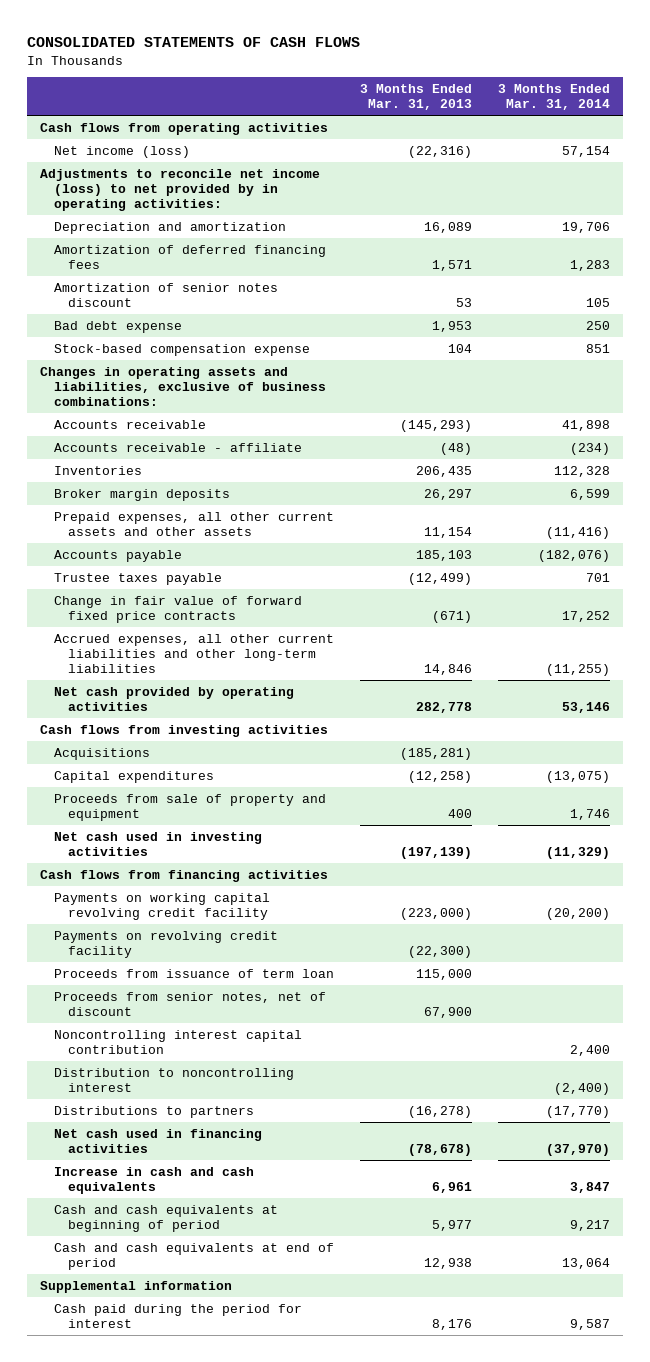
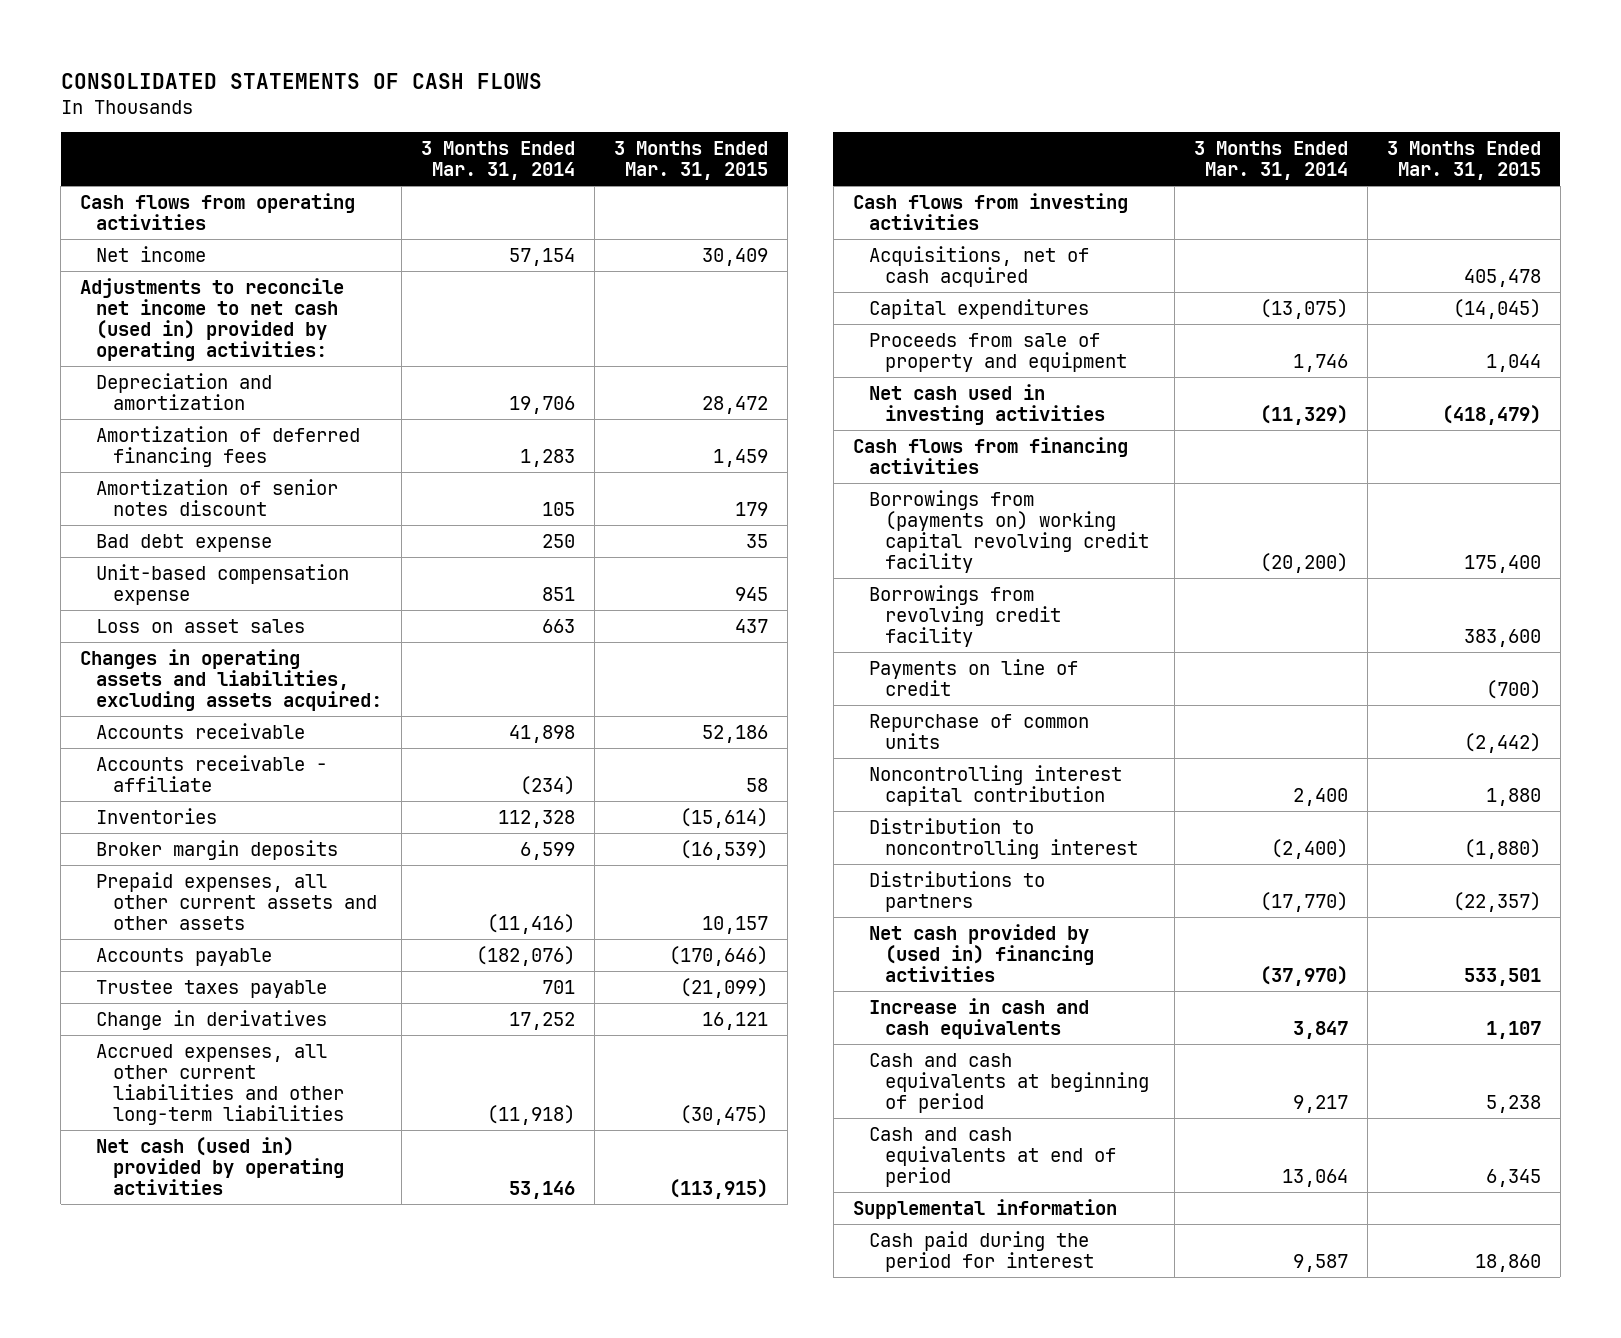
- | 3 Months Ended Mar. 31, 2013 | 3 Months Ended Mar. 31, 2014
+ | 3 Months Ended Mar. 31, 2014 | 3 Months Ended Mar. 31, 2015
- Net income (loss) | (22,316) | 57,154
- Adjustments to reconcile net income (loss) to net provided by in operating activities:
+ Net income | 57,154 | 30,409
+ Adjustments to reconcile net income to net cash (used in) provided by operating activities:
- Stock-based compensation expense | 104 | 851
- Changes in operating assets and liabilities, exclusive of business combinations:
+ Unit-based compensation expense | 851 | 945
+ Loss on asset sales | 663 | 437
+ Changes in operating assets and liabilities, excluding assets acquired:
- Change in fair value of forward fixed price contracts | (671) | 17,252
- Accrued expenses, all other current liabilities and other long-term liabilities | 14,846 | (11,255)
- Net cash provided by operating activities | 282,778 | 53,146
+ Change in derivatives | 17,252 | 16,121
+ Accrued expenses, all other current liabilities and other long-term liabilities | (11,918) | (30,475)
+ Net cash (used in) provided by operating activities | 53,146 | (113,915)
- Acquisitions | (185,281) |
+ Acquisitions, net of cash acquired | | 405,478
- Payments on working capital revolving credit facility | (223,000) | (20,200)
- Payments on revolving credit facility | (22,300) |
- Proceeds from issuance of term loan | 115,000 |
- Proceeds from senior notes, net of discount | 67,900 |
+ Borrowings from (payments on) working capital revolving credit facility | (20,200) | 175,400
+ Borrowings from revolving credit facility | | 383,600
+ Payments on line of credit | | (700)
+ Repurchase of common units | | (2,442)
- Net cash used in financing activities | (78,678) | (37,970)
+ Net cash provided by (used in) financing activities | (37,970) | 533,501

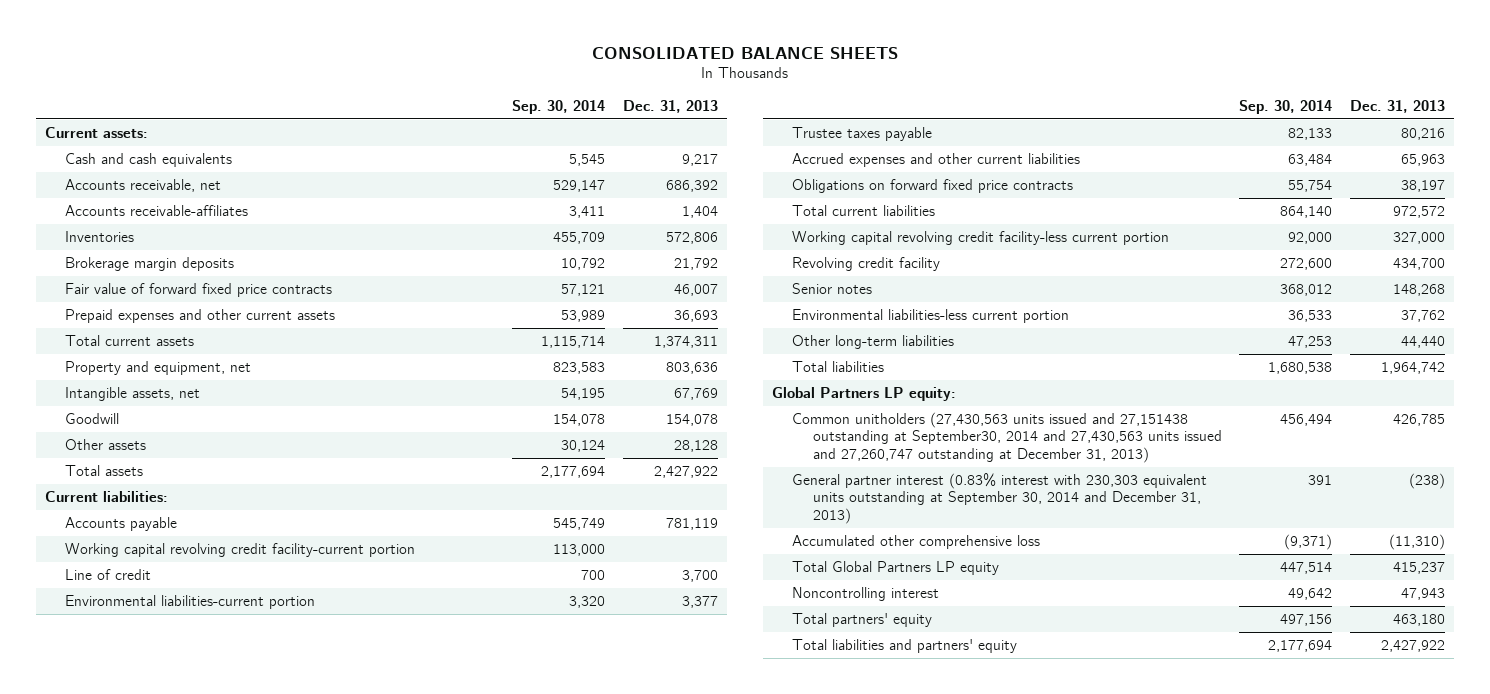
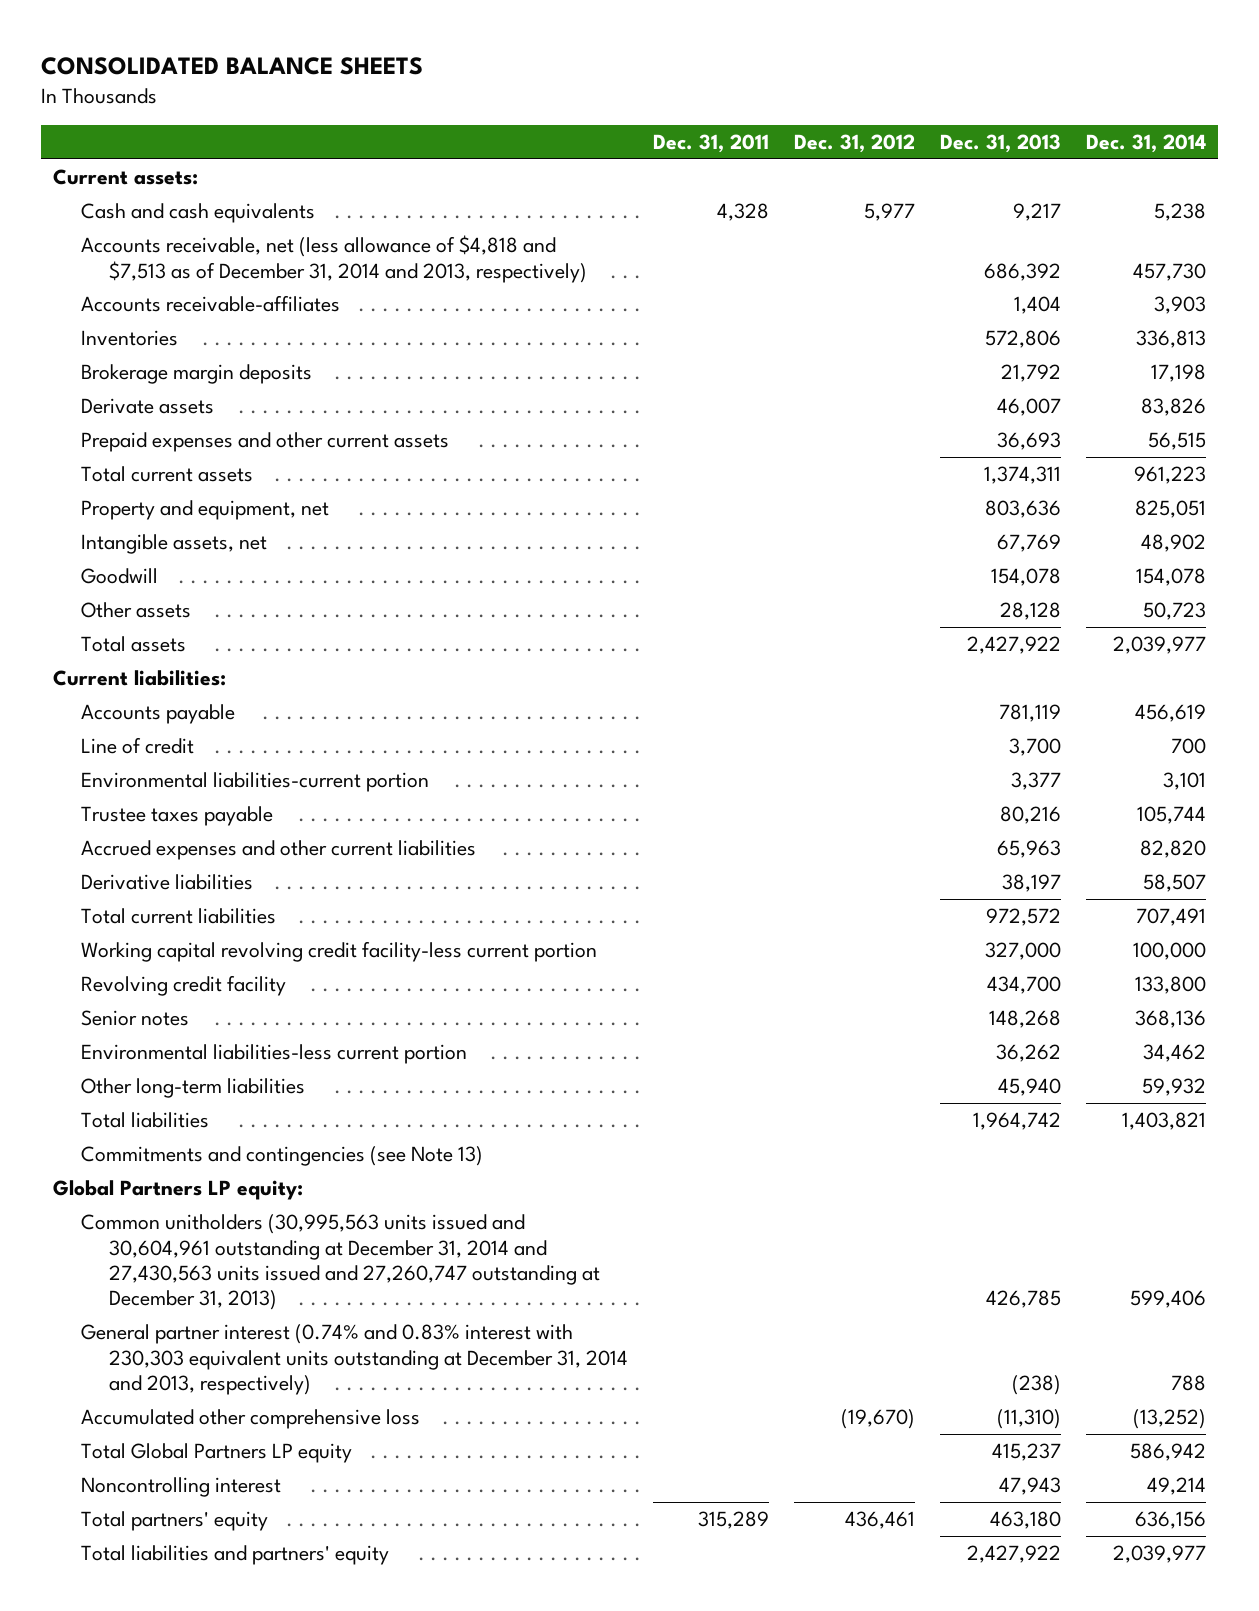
- | Sep. 30, 2014 | Dec. 31, 2013
+ | Dec. 31, 2011 | Dec. 31, 2012 | Dec. 31, 2013 | Dec. 31, 2014
- Accounts receivable, net | 529,147 | 686,392
+ Accounts receivable, net (less allowance of $4,818 and $7,513 as of December 31, 2014 and 2013, respectively) | | | 686,392 | 457,730
- Fair value of forward fixed price contracts | 57,121 | 46,007
+ Derivate assets | | | 46,007 | 83,826
- Working capital revolving credit facility-current portion | 113,000 |
- Obligations on forward fixed price contracts | 55,754 | 38,197
+ Derivative liabilities | | | 38,197 | 58,507
- Environmental liabilities-less current portion | 36,533 | 37,762
- Other long-term liabilities | 47,253 | 44,440
+ Environmental liabilities-less current portion | | | 36,262 | 34,462
+ Other long-term liabilities | | | 45,940 | 59,932
+ Commitments and contingencies (see Note 13)
- Common unitholders (27,430,563 units issued and 27,151438 outstanding at September30, 2014 and 27,430,563 units issued and 27,260,747 outstanding at December 31, 2013) | 456,494 | 426,785
- General partner interest (0.83% interest with 230,303 equivalent units outstanding at September 30, 2014 and December 31, 2013) | 391 | (238)
+ Common unitholders (30,995,563 units issued and 30,604,961 outstanding at December 31, 2014 and 27,430,563 units issued and 27,260,747 outstanding at December 31, 2013) | | | 426,785 | 599,406
+ General partner interest (0.74% and 0.83% interest with 230,303 equivalent units outstanding at December 31, 2014 and 2013, respectively) | | | (238) | 788

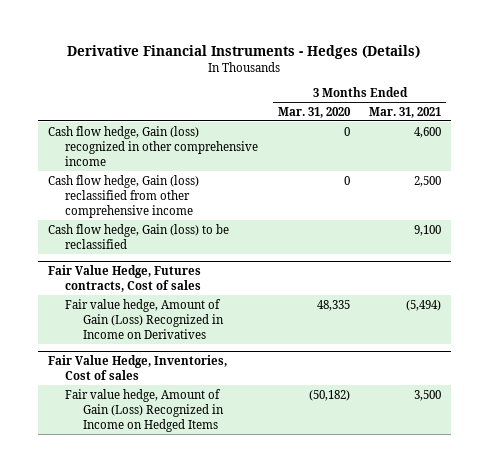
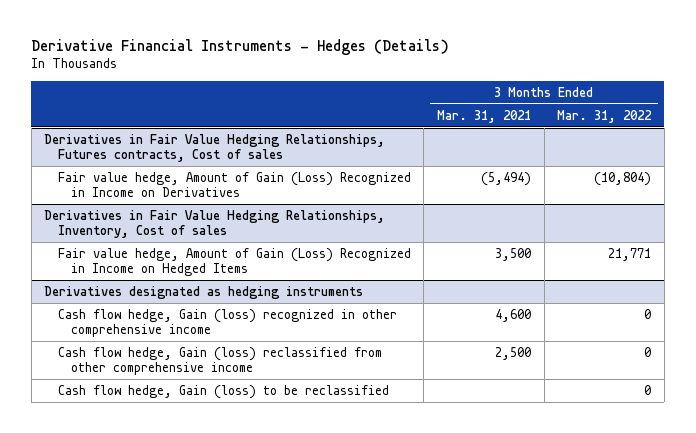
- | 3 Months Ended Mar. 31, 2020 | 3 Months Ended Mar. 31, 2021
+ | 3 Months Ended Mar. 31, 2021 | 3 Months Ended Mar. 31, 2022
- Cash flow hedge, Gain (loss) recognized in other comprehensive income | 0 | 4,600
- Cash flow hedge, Gain (loss) reclassified from other comprehensive income | 0 | 2,500
- Cash flow hedge, Gain (loss) to be reclassified | | 9,100
- Fair Value Hedge, Futures contracts, Cost of sales
+ Derivatives in Fair Value Hedging Relationships, Futures contracts, Cost of sales
- Fair Value Hedge, Inventories, Cost of sales
+ Derivatives in Fair Value Hedging Relationships, Inventory, Cost of sales
+ Derivatives designated as hedging instruments
+ Cash flow hedge, Gain (loss) recognized in other comprehensive income | 4,600 | 0
+ Cash flow hedge, Gain (loss) reclassified from other comprehensive income | 2,500 | 0
+ Cash flow hedge, Gain (loss) to be reclassified | | 0

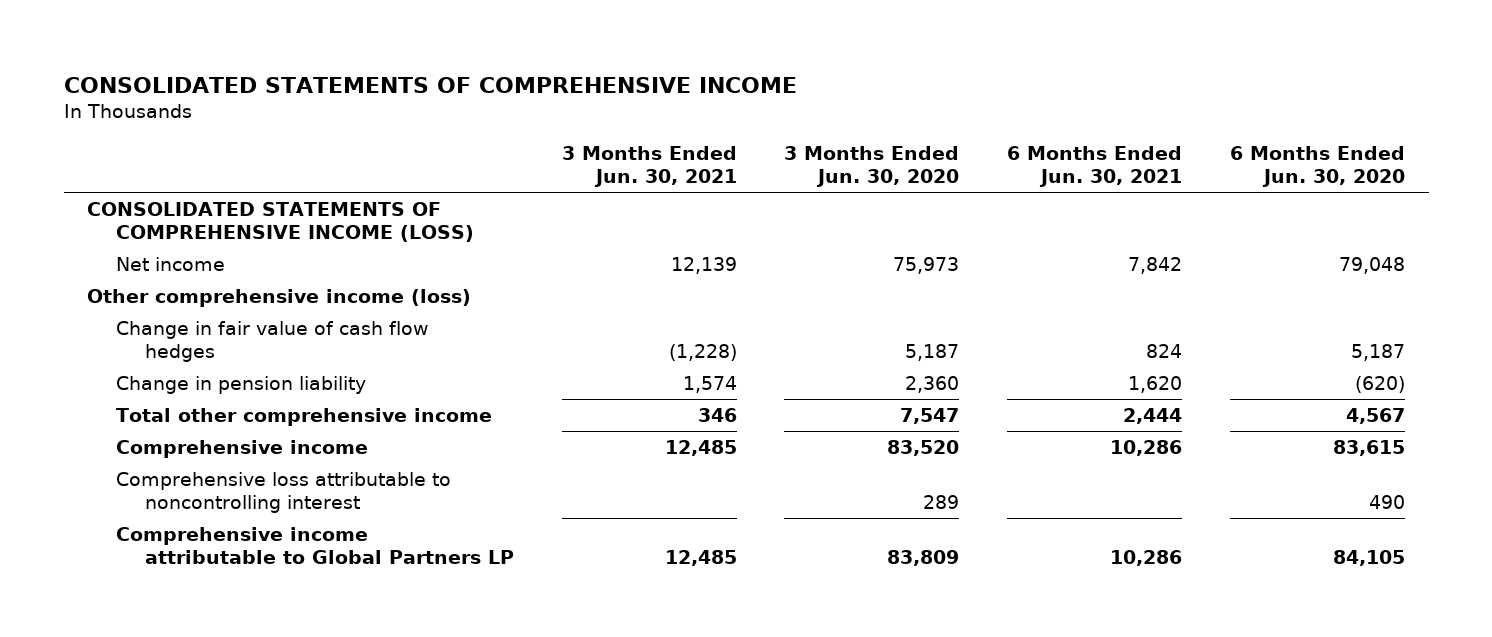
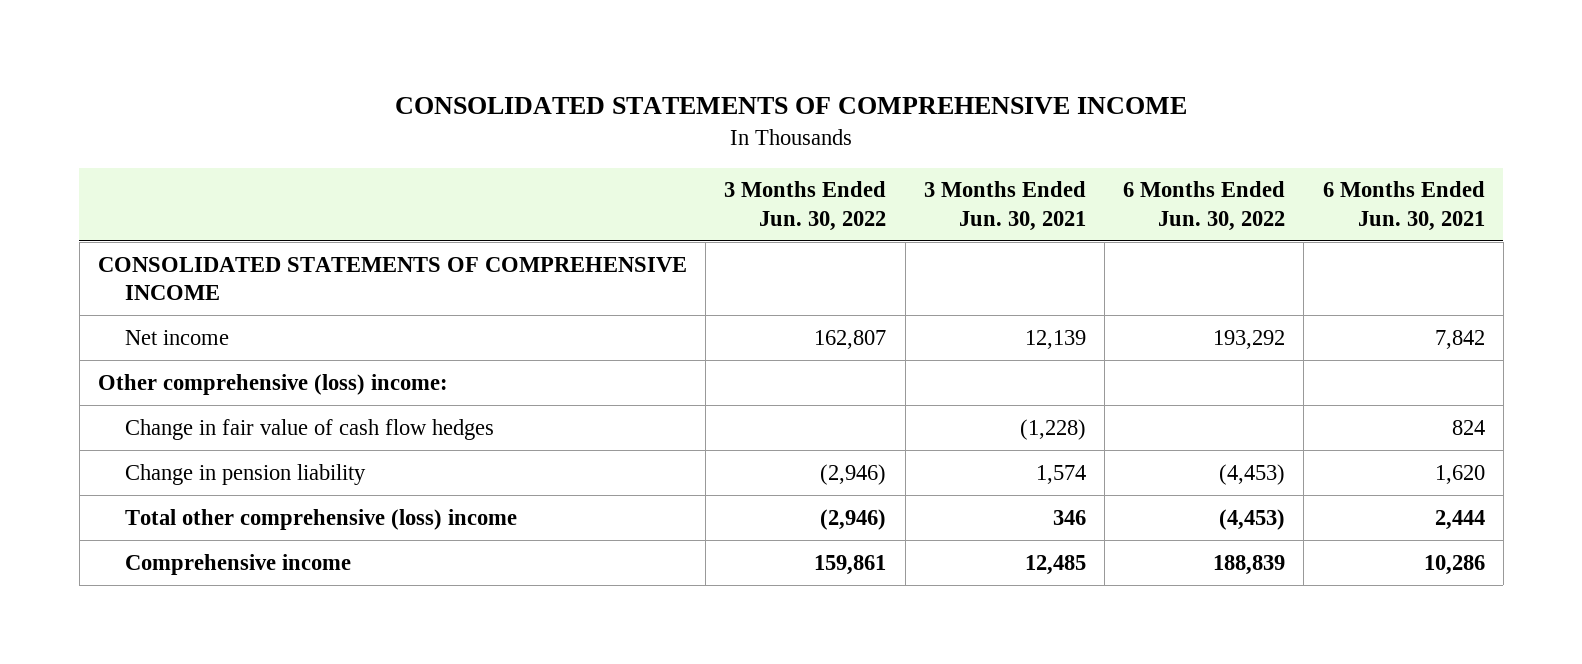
- | 3 Months Ended Jun. 30, 2021 | 3 Months Ended Jun. 30, 2020 | 6 Months Ended Jun. 30, 2021 | 6 Months Ended Jun. 30, 2020
+ | 3 Months Ended Jun. 30, 2022 | 3 Months Ended Jun. 30, 2021 | 6 Months Ended Jun. 30, 2022 | 6 Months Ended Jun. 30, 2021
- CONSOLIDATED STATEMENTS OF COMPREHENSIVE INCOME (LOSS)
+ CONSOLIDATED STATEMENTS OF COMPREHENSIVE INCOME
- Other comprehensive income (loss)
+ Other comprehensive (loss) income:
- Total other comprehensive income | 346 | 7,547 | 2,444 | 4,567
+ Total other comprehensive (loss) income | (2,946) | 346 | (4,453) | 2,444
- Comprehensive loss attributable to noncontrolling interest | | 289 | | 490
- Comprehensive income attributable to Global Partners LP | 12,485 | 83,809 | 10,286 | 84,105

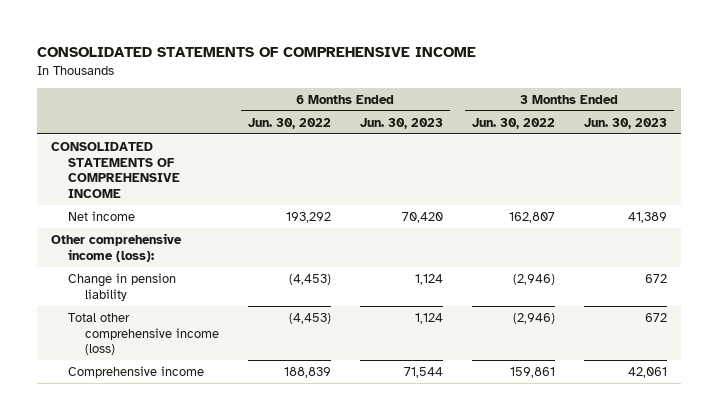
- | 3 Months Ended Jun. 30, 2022 | 3 Months Ended Jun. 30, 2021 | 6 Months Ended Jun. 30, 2022 | 6 Months Ended Jun. 30, 2021
+ | 6 Months Ended Jun. 30, 2022 | 6 Months Ended Jun. 30, 2023 | 3 Months Ended Jun. 30, 2022 | 3 Months Ended Jun. 30, 2023
- Other comprehensive (loss) income:
- Change in fair value of cash flow hedges | | (1,228) | | 824
+ Other comprehensive income (loss):
- Total other comprehensive (loss) income | (2,946) | 346 | (4,453) | 2,444
+ Total other comprehensive income (loss) | (4,453) | 1,124 | (2,946) | 672

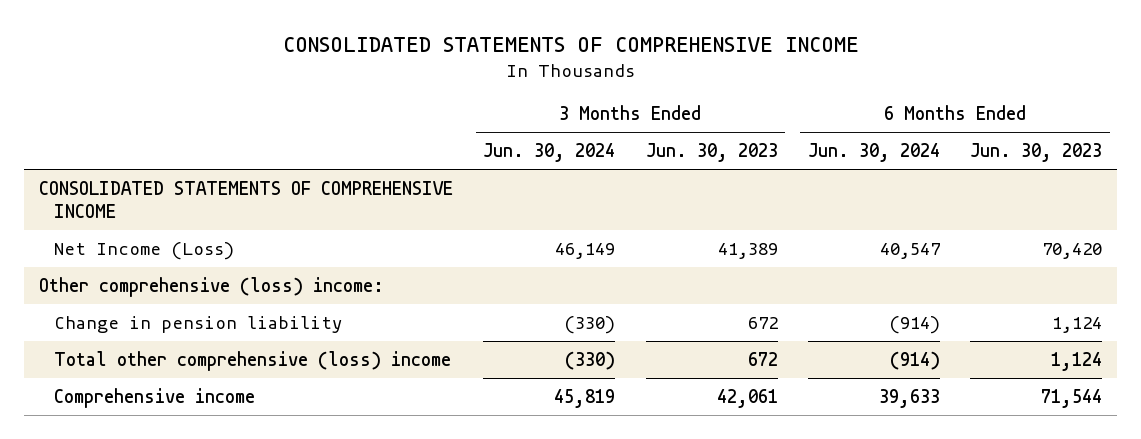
- | 6 Months Ended Jun. 30, 2022 | 6 Months Ended Jun. 30, 2023 | 3 Months Ended Jun. 30, 2022 | 3 Months Ended Jun. 30, 2023
+ | 3 Months Ended Jun. 30, 2024 | 3 Months Ended Jun. 30, 2023 | 6 Months Ended Jun. 30, 2024 | 6 Months Ended Jun. 30, 2023
- Net income | 193,292 | 70,420 | 162,807 | 41,389
- Other comprehensive income (loss):
+ Net Income (Loss) | 46,149 | 41,389 | 40,547 | 70,420
+ Other comprehensive (loss) income:
- Total other comprehensive income (loss) | (4,453) | 1,124 | (2,946) | 672
+ Total other comprehensive (loss) income | (330) | 672 | (914) | 1,124

